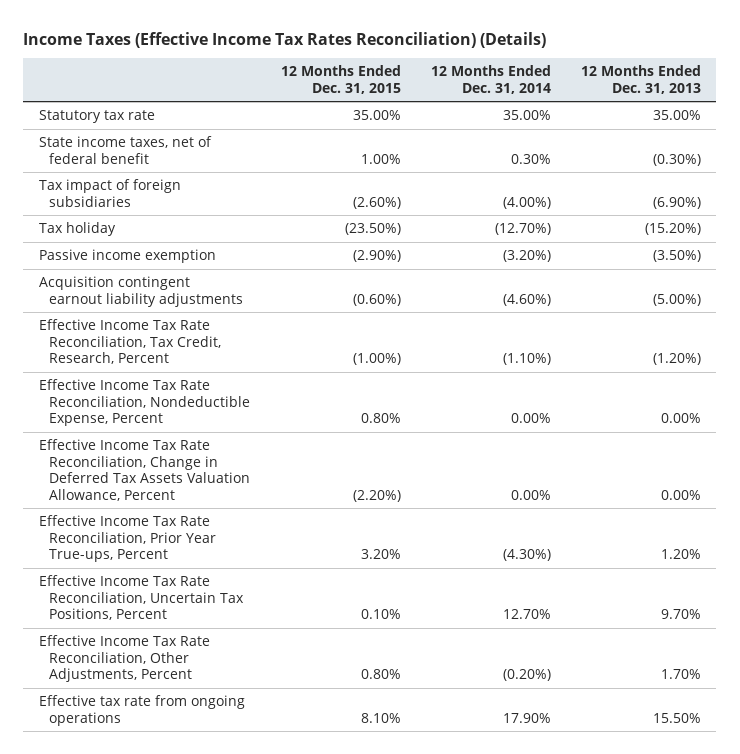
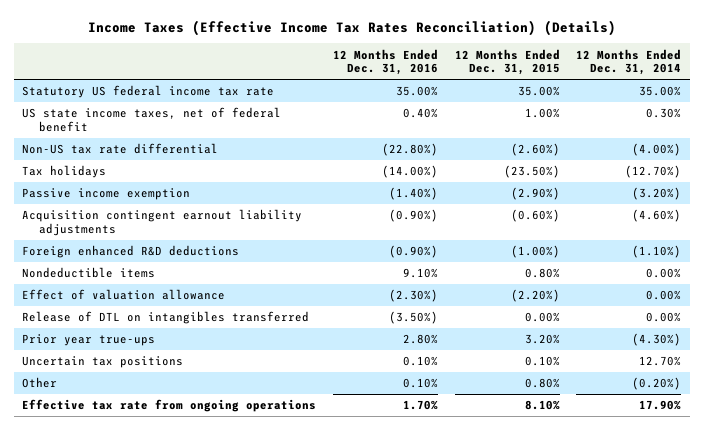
- | 12 Months Ended Dec. 31, 2015 | 12 Months Ended Dec. 31, 2014 | 12 Months Ended Dec. 31, 2013
+ | 12 Months Ended Dec. 31, 2016 | 12 Months Ended Dec. 31, 2015 | 12 Months Ended Dec. 31, 2014
- Statutory tax rate | 35.00% | 35.00% | 35.00%
- State income taxes, net of federal benefit | 1.00% | 0.30% | (0.30%)
- Tax impact of foreign subsidiaries | (2.60%) | (4.00%) | (6.90%)
- Tax holiday | (23.50%) | (12.70%) | (15.20%)
+ Statutory US federal income tax rate | 35.00% | 35.00% | 35.00%
+ US state income taxes, net of federal benefit | 0.40% | 1.00% | 0.30%
+ Non-US tax rate differential | (22.80%) | (2.60%) | (4.00%)
+ Tax holidays | (14.00%) | (23.50%) | (12.70%)
- Effective Income Tax Rate Reconciliation, Tax Credit, Research, Percent | (1.00%) | (1.10%) | (1.20%)
- Effective Income Tax Rate Reconciliation, Nondeductible Expense, Percent | 0.80% | 0.00% | 0.00%
- Effective Income Tax Rate Reconciliation, Change in Deferred Tax Assets Valuation Allowance, Percent | (2.20%) | 0.00% | 0.00%
- Effective Income Tax Rate Reconciliation, Prior Year True-ups, Percent | 3.20% | (4.30%) | 1.20%
- Effective Income Tax Rate Reconciliation, Uncertain Tax Positions, Percent | 0.10% | 12.70% | 9.70%
- Effective Income Tax Rate Reconciliation, Other Adjustments, Percent | 0.80% | (0.20%) | 1.70%
+ Foreign enhanced R&D deductions | (0.90%) | (1.00%) | (1.10%)
+ Nondeductible items | 9.10% | 0.80% | 0.00%
+ Effect of valuation allowance | (2.30%) | (2.20%) | 0.00%
+ Release of DTL on intangibles transferred | (3.50%) | 0.00% | 0.00%
+ Prior year true-ups | 2.80% | 3.20% | (4.30%)
+ Uncertain tax positions | 0.10% | 0.10% | 12.70%
+ Other | 0.10% | 0.80% | (0.20%)

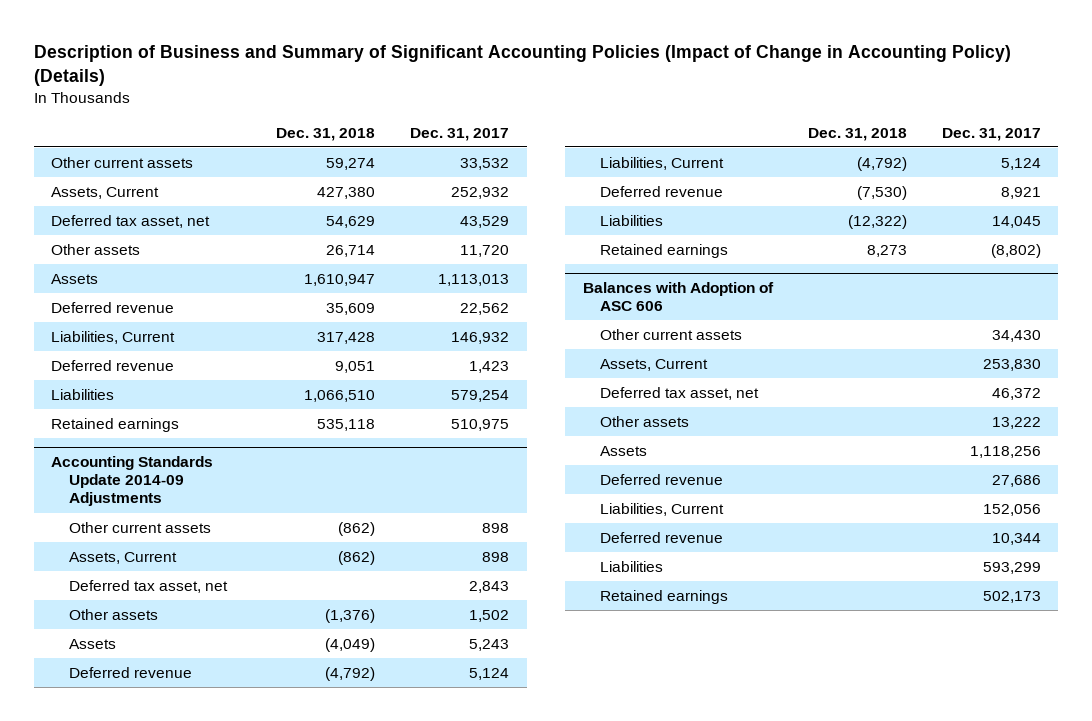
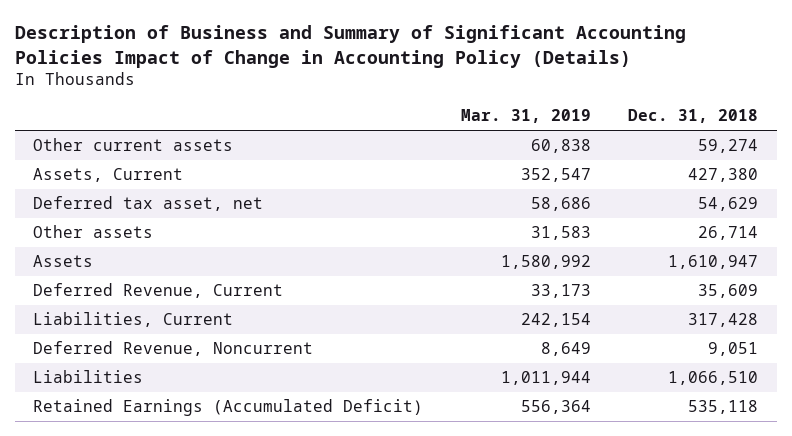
- Description of Business and Summary of Significant Accounting Policies (Impact of Change in Accounting Policy) (Details)
+ Description of Business and Summary of Significant Accounting Policies Impact of Change in Accounting Policy (Details)
- | Dec. 31, 2018 | Dec. 31, 2017
+ | Mar. 31, 2019 | Dec. 31, 2018
- Deferred revenue | 35,609 | 22,562
+ Deferred Revenue, Current | 33,173 | 35,609
- Deferred revenue | 9,051 | 1,423
+ Deferred Revenue, Noncurrent | 8,649 | 9,051
- Retained earnings | 535,118 | 510,975
- Accounting Standards Update 2014-09 Adjustments
- Other current assets | (862) | 898
- Assets, Current | (862) | 898
- Deferred tax asset, net | | 2,843
- Other assets | (1,376) | 1,502
- Assets | (4,049) | 5,243
- Deferred revenue | (4,792) | 5,124
- Liabilities, Current | (4,792) | 5,124
- Deferred revenue | (7,530) | 8,921
- Liabilities | (12,322) | 14,045
- Retained earnings | 8,273 | (8,802)
- Balances with Adoption of ASC 606
- Other current assets | | 34,430
- Assets, Current | | 253,830
- Deferred tax asset, net | | 46,372
- Other assets | | 13,222
- Assets | | 1,118,256
- Deferred revenue | | 27,686
- Liabilities, Current | | 152,056
- Deferred revenue | | 10,344
- Liabilities | | 593,299
- Retained earnings | | 502,173
+ Retained Earnings (Accumulated Deficit) | 556,364 | 535,118

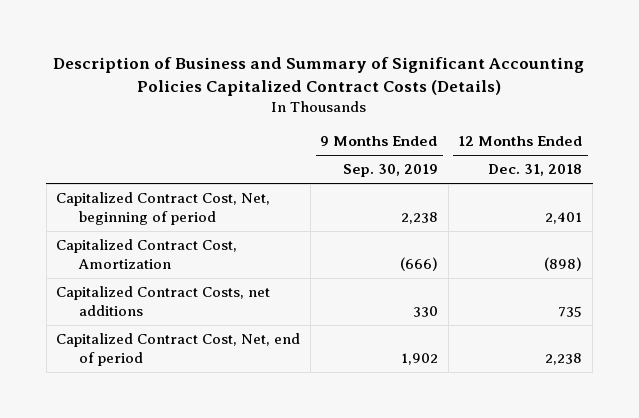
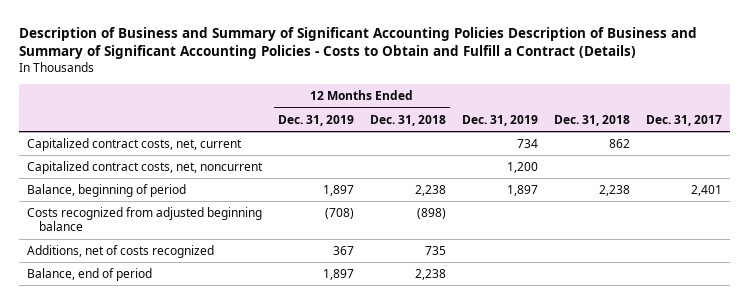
- Description of Business and Summary of Significant Accounting Policies Capitalized Contract Costs (Details)
+ Description of Business and Summary of Significant Accounting Policies Description of Business and Summary of Significant Accounting Policies - Costs to Obtain and Fulfill a Contract (Details)
- | 9 Months Ended Sep. 30, 2019 | 12 Months Ended Dec. 31, 2018
+ | 12 Months Ended Dec. 31, 2019 | 12 Months Ended Dec. 31, 2018 | Dec. 31, 2019 | Dec. 31, 2018 | Dec. 31, 2017
- Capitalized Contract Cost, Net, beginning of period | 2,238 | 2,401
- Capitalized Contract Cost, Amortization | (666) | (898)
- Capitalized Contract Costs, net additions | 330 | 735
- Capitalized Contract Cost, Net, end of period | 1,902 | 2,238
+ Capitalized contract costs, net, current | | | 734 | 862 |
+ Capitalized contract costs, net, noncurrent | | | 1,200 | |
+ Balance, beginning of period | 1,897 | 2,238 | 1,897 | 2,238 | 2,401
+ Costs recognized from adjusted beginning balance | (708) | (898) | | |
+ Additions, net of costs recognized | 367 | 735 | | |
+ Balance, end of period | 1,897 | 2,238 | | |

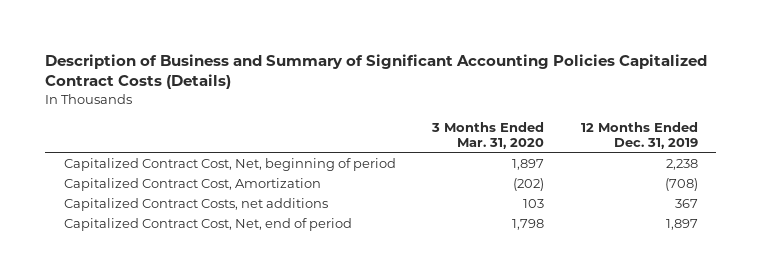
- Description of Business and Summary of Significant Accounting Policies Description of Business and Summary of Significant Accounting Policies - Costs to Obtain and Fulfill a Contract (Details)
+ Description of Business and Summary of Significant Accounting Policies Capitalized Contract Costs (Details)
- | 12 Months Ended Dec. 31, 2019 | 12 Months Ended Dec. 31, 2018 | Dec. 31, 2019 | Dec. 31, 2018 | Dec. 31, 2017
+ | 3 Months Ended Mar. 31, 2020 | 12 Months Ended Dec. 31, 2019
- Capitalized contract costs, net, current | | | 734 | 862 |
- Capitalized contract costs, net, noncurrent | | | 1,200 | |
- Balance, beginning of period | 1,897 | 2,238 | 1,897 | 2,238 | 2,401
- Costs recognized from adjusted beginning balance | (708) | (898) | | |
- Additions, net of costs recognized | 367 | 735 | | |
- Balance, end of period | 1,897 | 2,238 | | |
+ Capitalized Contract Cost, Net, beginning of period | 1,897 | 2,238
+ Capitalized Contract Cost, Amortization | (202) | (708)
+ Capitalized Contract Costs, net additions | 103 | 367
+ Capitalized Contract Cost, Net, end of period | 1,798 | 1,897

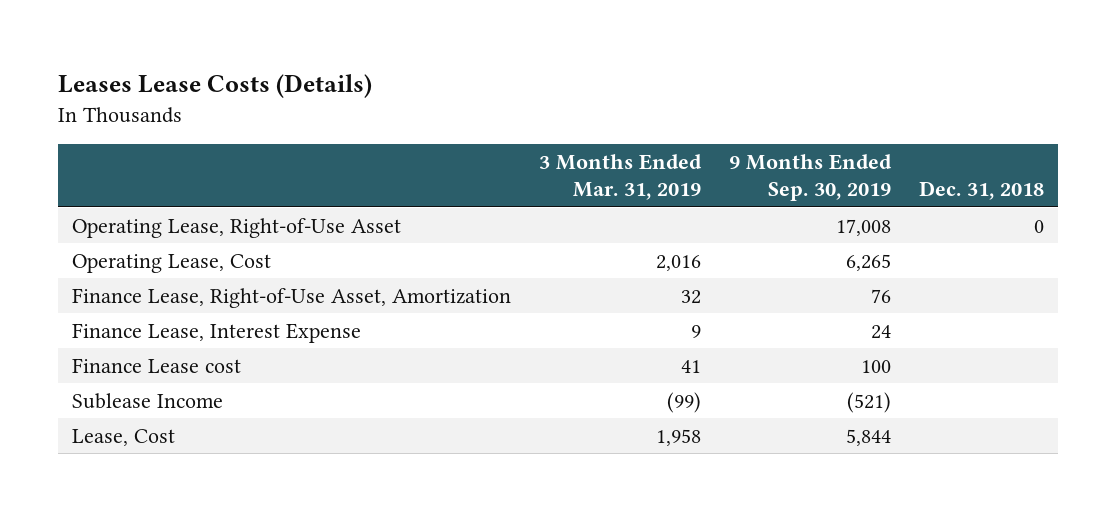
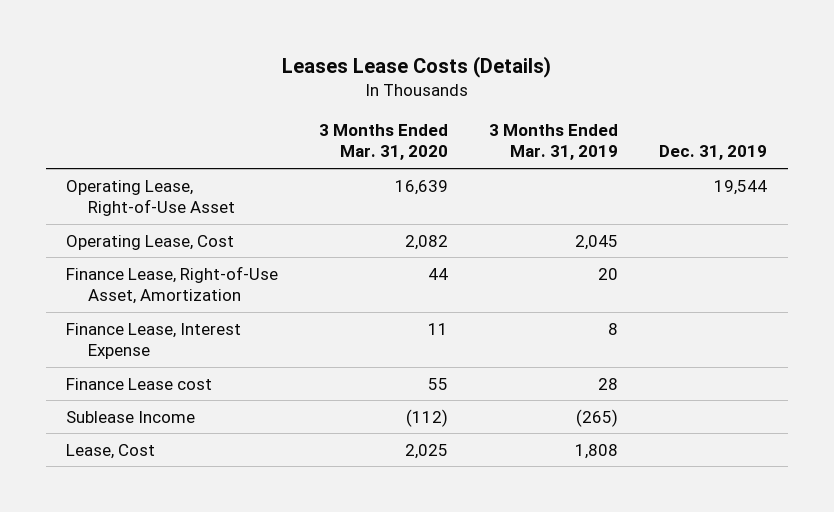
- | 3 Months Ended Mar. 31, 2019 | 9 Months Ended Sep. 30, 2019 | Dec. 31, 2018
+ | 3 Months Ended Mar. 31, 2020 | 3 Months Ended Mar. 31, 2019 | Dec. 31, 2019
- Operating Lease, Cost | 2,016 | 6,265 |
- Finance Lease, Right-of-Use Asset, Amortization | 32 | 76 |
- Finance Lease, Interest Expense | 9 | 24 |
- Finance Lease cost | 41 | 100 |
- Sublease Income | (99) | (521) |
- Lease, Cost | 1,958 | 5,844 |
+ Operating Lease, Cost | 2,082 | 2,045 |
+ Finance Lease, Right-of-Use Asset, Amortization | 44 | 20 |
+ Finance Lease, Interest Expense | 11 | 8 |
+ Finance Lease cost | 55 | 28 |
+ Sublease Income | (112) | (265) |
+ Lease, Cost | 2,025 | 1,808 |

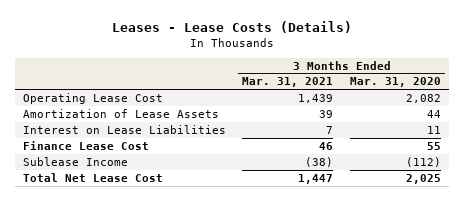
- Leases Lease Costs (Details)
+ Leases - Lease Costs (Details)
- | 3 Months Ended Mar. 31, 2020 | 3 Months Ended Mar. 31, 2019 | Dec. 31, 2019
+ | 3 Months Ended Mar. 31, 2021 | 3 Months Ended Mar. 31, 2020
- Operating Lease, Right-of-Use Asset | 16,639 | | 19,544
- Operating Lease, Cost | 2,082 | 2,045 |
- Finance Lease, Right-of-Use Asset, Amortization | 44 | 20 |
- Finance Lease, Interest Expense | 11 | 8 |
- Finance Lease cost | 55 | 28 |
+ Operating Lease Cost | 1,439 | 2,082
+ Amortization of Lease Assets | 39 | 44
+ Interest on Lease Liabilities | 7 | 11
+ Finance Lease Cost | 46 | 55
- Lease, Cost | 2,025 | 1,808 |
+ Total Net Lease Cost | 1,447 | 2,025

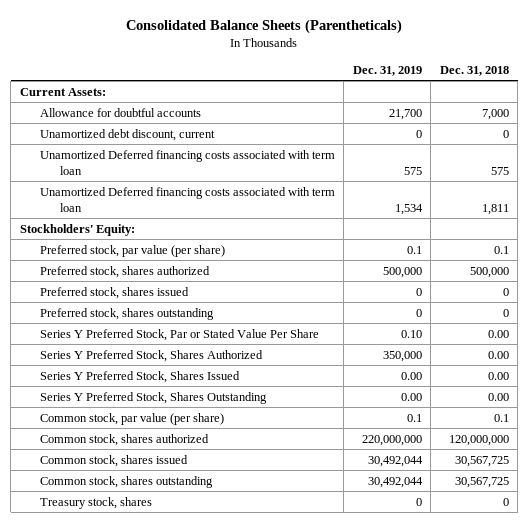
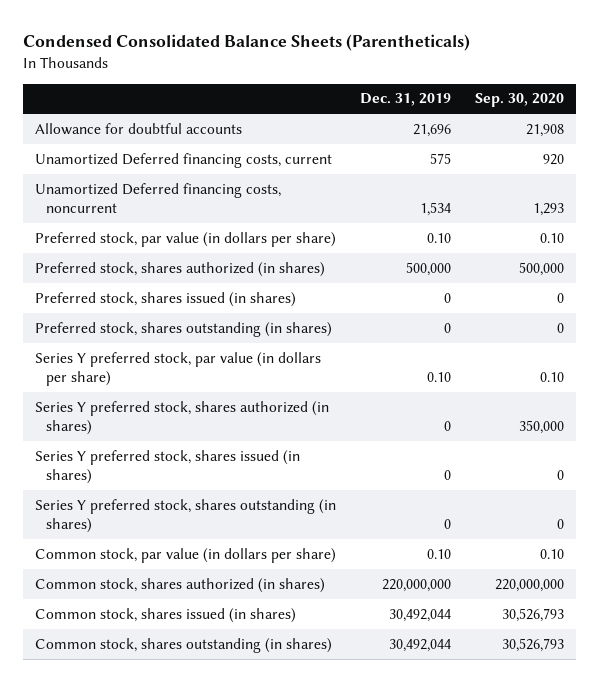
- Consolidated Balance Sheets (Parentheticals)
+ Condensed Consolidated Balance Sheets (Parentheticals)
- | Dec. 31, 2019 | Dec. 31, 2018
+ | Dec. 31, 2019 | Sep. 30, 2020
- Current Assets:
- Allowance for doubtful accounts | 21,700 | 7,000
- Unamortized debt discount, current | 0 | 0
- Unamortized Deferred financing costs associated with term loan | 575 | 575
- Unamortized Deferred financing costs associated with term loan | 1,534 | 1,811
- Stockholders' Equity:
- Preferred stock, par value (per share) | 0.1 | 0.1
- Preferred stock, shares authorized | 500,000 | 500,000
- Preferred stock, shares issued | 0 | 0
- Preferred stock, shares outstanding | 0 | 0
- Series Y Preferred Stock, Par or Stated Value Per Share | 0.10 | 0.00
- Series Y Preferred Stock, Shares Authorized | 350,000 | 0.00
- Series Y Preferred Stock, Shares Issued | 0.00 | 0.00
- Series Y Preferred Stock, Shares Outstanding | 0.00 | 0.00
- Common stock, par value (per share) | 0.1 | 0.1
- Common stock, shares authorized | 220,000,000 | 120,000,000
- Common stock, shares issued | 30,492,044 | 30,567,725
- Common stock, shares outstanding | 30,492,044 | 30,567,725
- Treasury stock, shares | 0 | 0
+ Allowance for doubtful accounts | 21,696 | 21,908
+ Unamortized Deferred financing costs, current | 575 | 920
+ Unamortized Deferred financing costs, noncurrent | 1,534 | 1,293
+ Preferred stock, par value (in dollars per share) | 0.10 | 0.10
+ Preferred stock, shares authorized (in shares) | 500,000 | 500,000
+ Preferred stock, shares issued (in shares) | 0 | 0
+ Preferred stock, shares outstanding (in shares) | 0 | 0
+ Series Y preferred stock, par value (in dollars per share) | 0.10 | 0.10
+ Series Y preferred stock, shares authorized (in shares) | 0 | 350,000
+ Series Y preferred stock, shares issued (in shares) | 0 | 0
+ Series Y preferred stock, shares outstanding (in shares) | 0 | 0
+ Common stock, par value (in dollars per share) | 0.10 | 0.10
+ Common stock, shares authorized (in shares) | 220,000,000 | 220,000,000
+ Common stock, shares issued (in shares) | 30,492,044 | 30,526,793
+ Common stock, shares outstanding (in shares) | 30,492,044 | 30,526,793

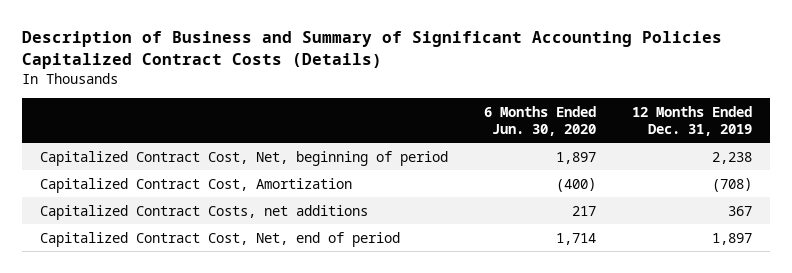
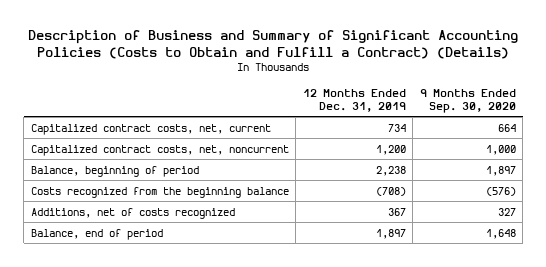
- Description of Business and Summary of Significant Accounting Policies Capitalized Contract Costs (Details)
+ Description of Business and Summary of Significant Accounting Policies (Costs to Obtain and Fulfill a Contract) (Details)
- | 6 Months Ended Jun. 30, 2020 | 12 Months Ended Dec. 31, 2019
+ | 12 Months Ended Dec. 31, 2019 | 9 Months Ended Sep. 30, 2020
- Capitalized Contract Cost, Net, beginning of period | 1,897 | 2,238
- Capitalized Contract Cost, Amortization | (400) | (708)
- Capitalized Contract Costs, net additions | 217 | 367
- Capitalized Contract Cost, Net, end of period | 1,714 | 1,897
+ Capitalized contract costs, net, current | 734 | 664
+ Capitalized contract costs, net, noncurrent | 1,200 | 1,000
+ Balance, beginning of period | 2,238 | 1,897
+ Costs recognized from the beginning balance | (708) | (576)
+ Additions, net of costs recognized | 367 | 327
+ Balance, end of period | 1,897 | 1,648

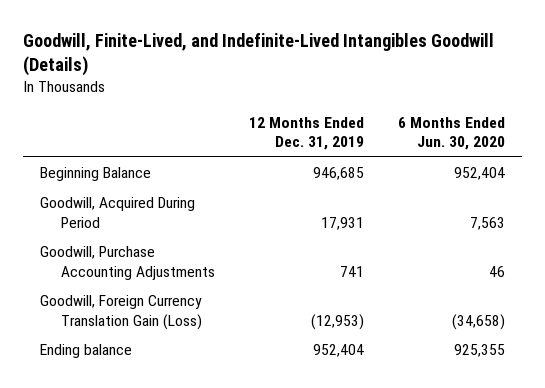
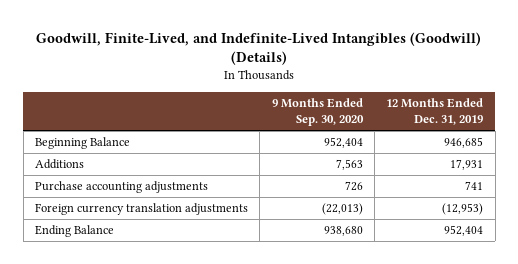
- Goodwill, Finite-Lived, and Indefinite-Lived Intangibles Goodwill (Details)
+ Goodwill, Finite-Lived, and Indefinite-Lived Intangibles (Goodwill) (Details)
- | 12 Months Ended Dec. 31, 2019 | 6 Months Ended Jun. 30, 2020
+ | 9 Months Ended Sep. 30, 2020 | 12 Months Ended Dec. 31, 2019
- Goodwill, Acquired During Period | 17,931 | 7,563
- Goodwill, Purchase Accounting Adjustments | 741 | 46
- Goodwill, Foreign Currency Translation Gain (Loss) | (12,953) | (34,658)
- Ending balance | 952,404 | 925,355
+ Additions | 7,563 | 17,931
+ Purchase accounting adjustments | 726 | 741
+ Foreign currency translation adjustments | (22,013) | (12,953)
+ Ending Balance | 938,680 | 952,404

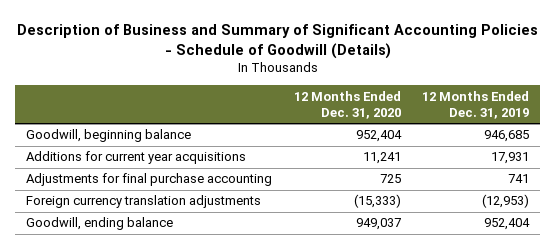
- Goodwill, Finite-Lived, and Indefinite-Lived Intangibles (Goodwill) (Details)
+ Description of Business and Summary of Significant Accounting Policies - Schedule of Goodwill (Details)
- | 9 Months Ended Sep. 30, 2020 | 12 Months Ended Dec. 31, 2019
+ | 12 Months Ended Dec. 31, 2020 | 12 Months Ended Dec. 31, 2019
- Beginning Balance | 952,404 | 946,685
- Additions | 7,563 | 17,931
- Purchase accounting adjustments | 726 | 741
+ Goodwill, beginning balance | 952,404 | 946,685
+ Additions for current year acquisitions | 11,241 | 17,931
+ Adjustments for final purchase accounting | 725 | 741
- Ending Balance | 938,680 | 952,404
+ Goodwill, ending balance | 949,037 | 952,404

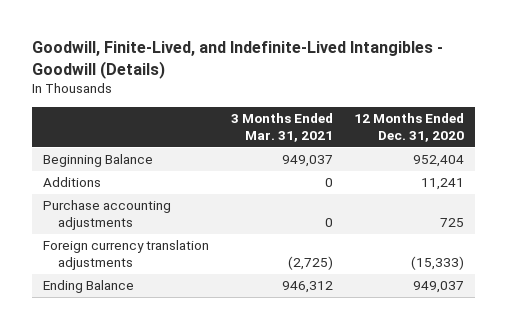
- Description of Business and Summary of Significant Accounting Policies - Schedule of Goodwill (Details)
+ Goodwill, Finite-Lived, and Indefinite-Lived Intangibles - Goodwill (Details)
- | 12 Months Ended Dec. 31, 2020 | 12 Months Ended Dec. 31, 2019
+ | 3 Months Ended Mar. 31, 2021 | 12 Months Ended Dec. 31, 2020
- Goodwill, beginning balance | 952,404 | 946,685
- Additions for current year acquisitions | 11,241 | 17,931
- Adjustments for final purchase accounting | 725 | 741
+ Beginning Balance | 949,037 | 952,404
+ Additions | 0 | 11,241
+ Purchase accounting adjustments | 0 | 725
- Goodwill, ending balance | 949,037 | 952,404
+ Ending Balance | 946,312 | 949,037

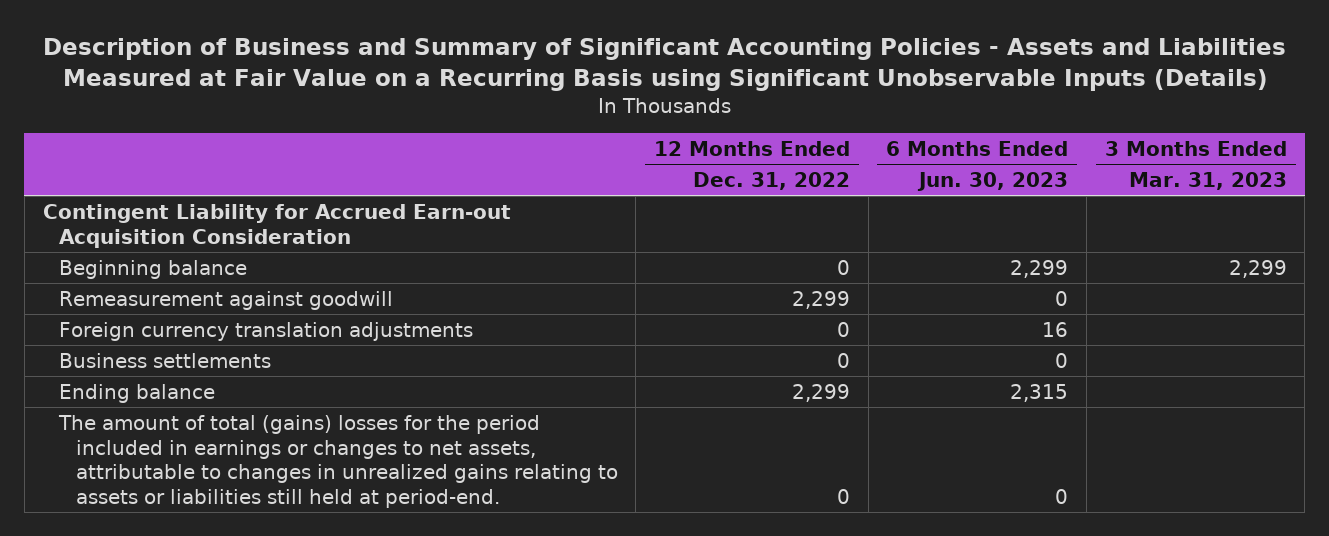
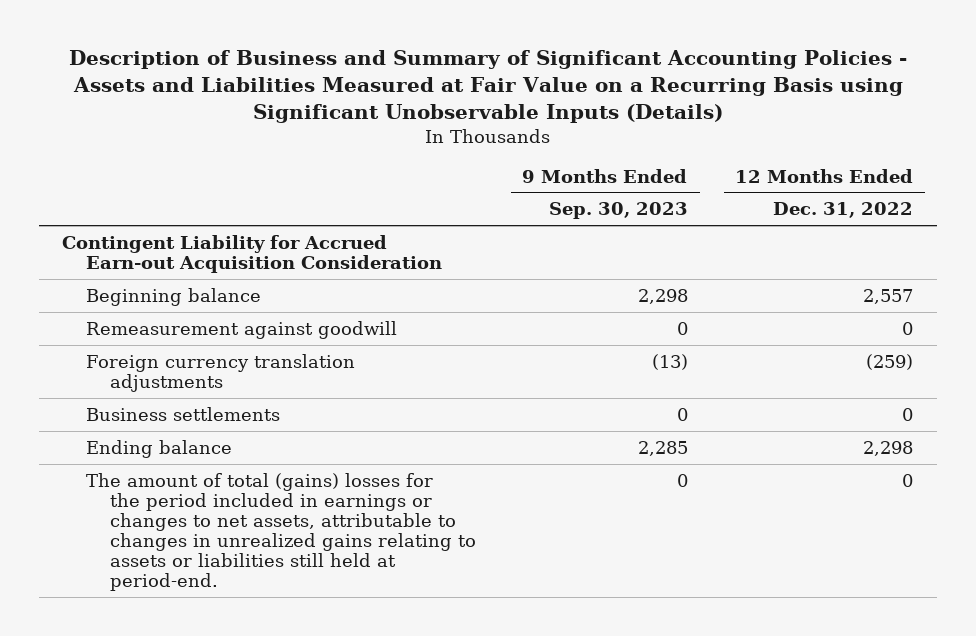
- | 12 Months Ended Dec. 31, 2022 | 6 Months Ended Jun. 30, 2023 | 3 Months Ended Mar. 31, 2023
+ | 9 Months Ended Sep. 30, 2023 | 12 Months Ended Dec. 31, 2022
- Beginning balance | 0 | 2,299 | 2,299
- Remeasurement against goodwill | 2,299 | 0 |
- Foreign currency translation adjustments | 0 | 16 |
+ Beginning balance | 2,298 | 2,557
+ Remeasurement against goodwill | 0 | 0
+ Foreign currency translation adjustments | (13) | (259)
- Ending balance | 2,299 | 2,315 |
+ Ending balance | 2,285 | 2,298

